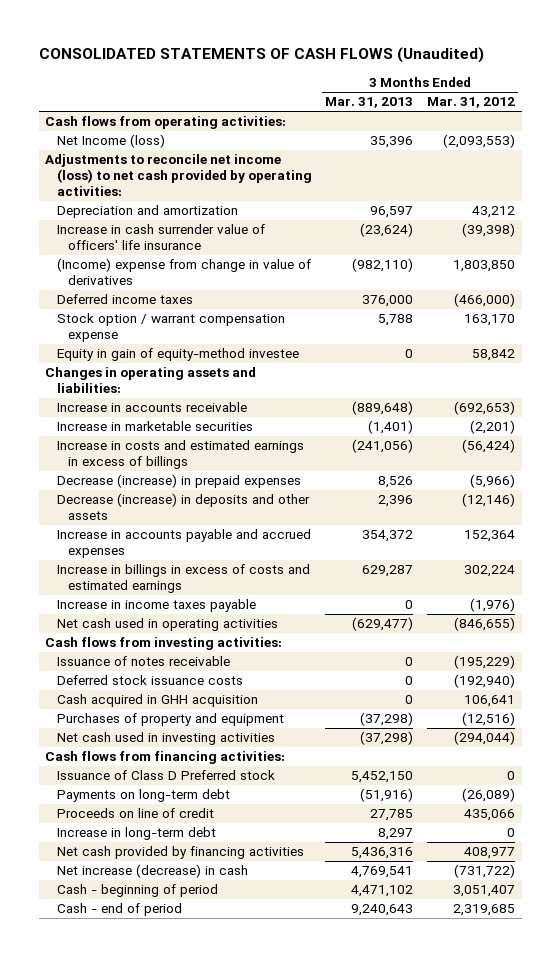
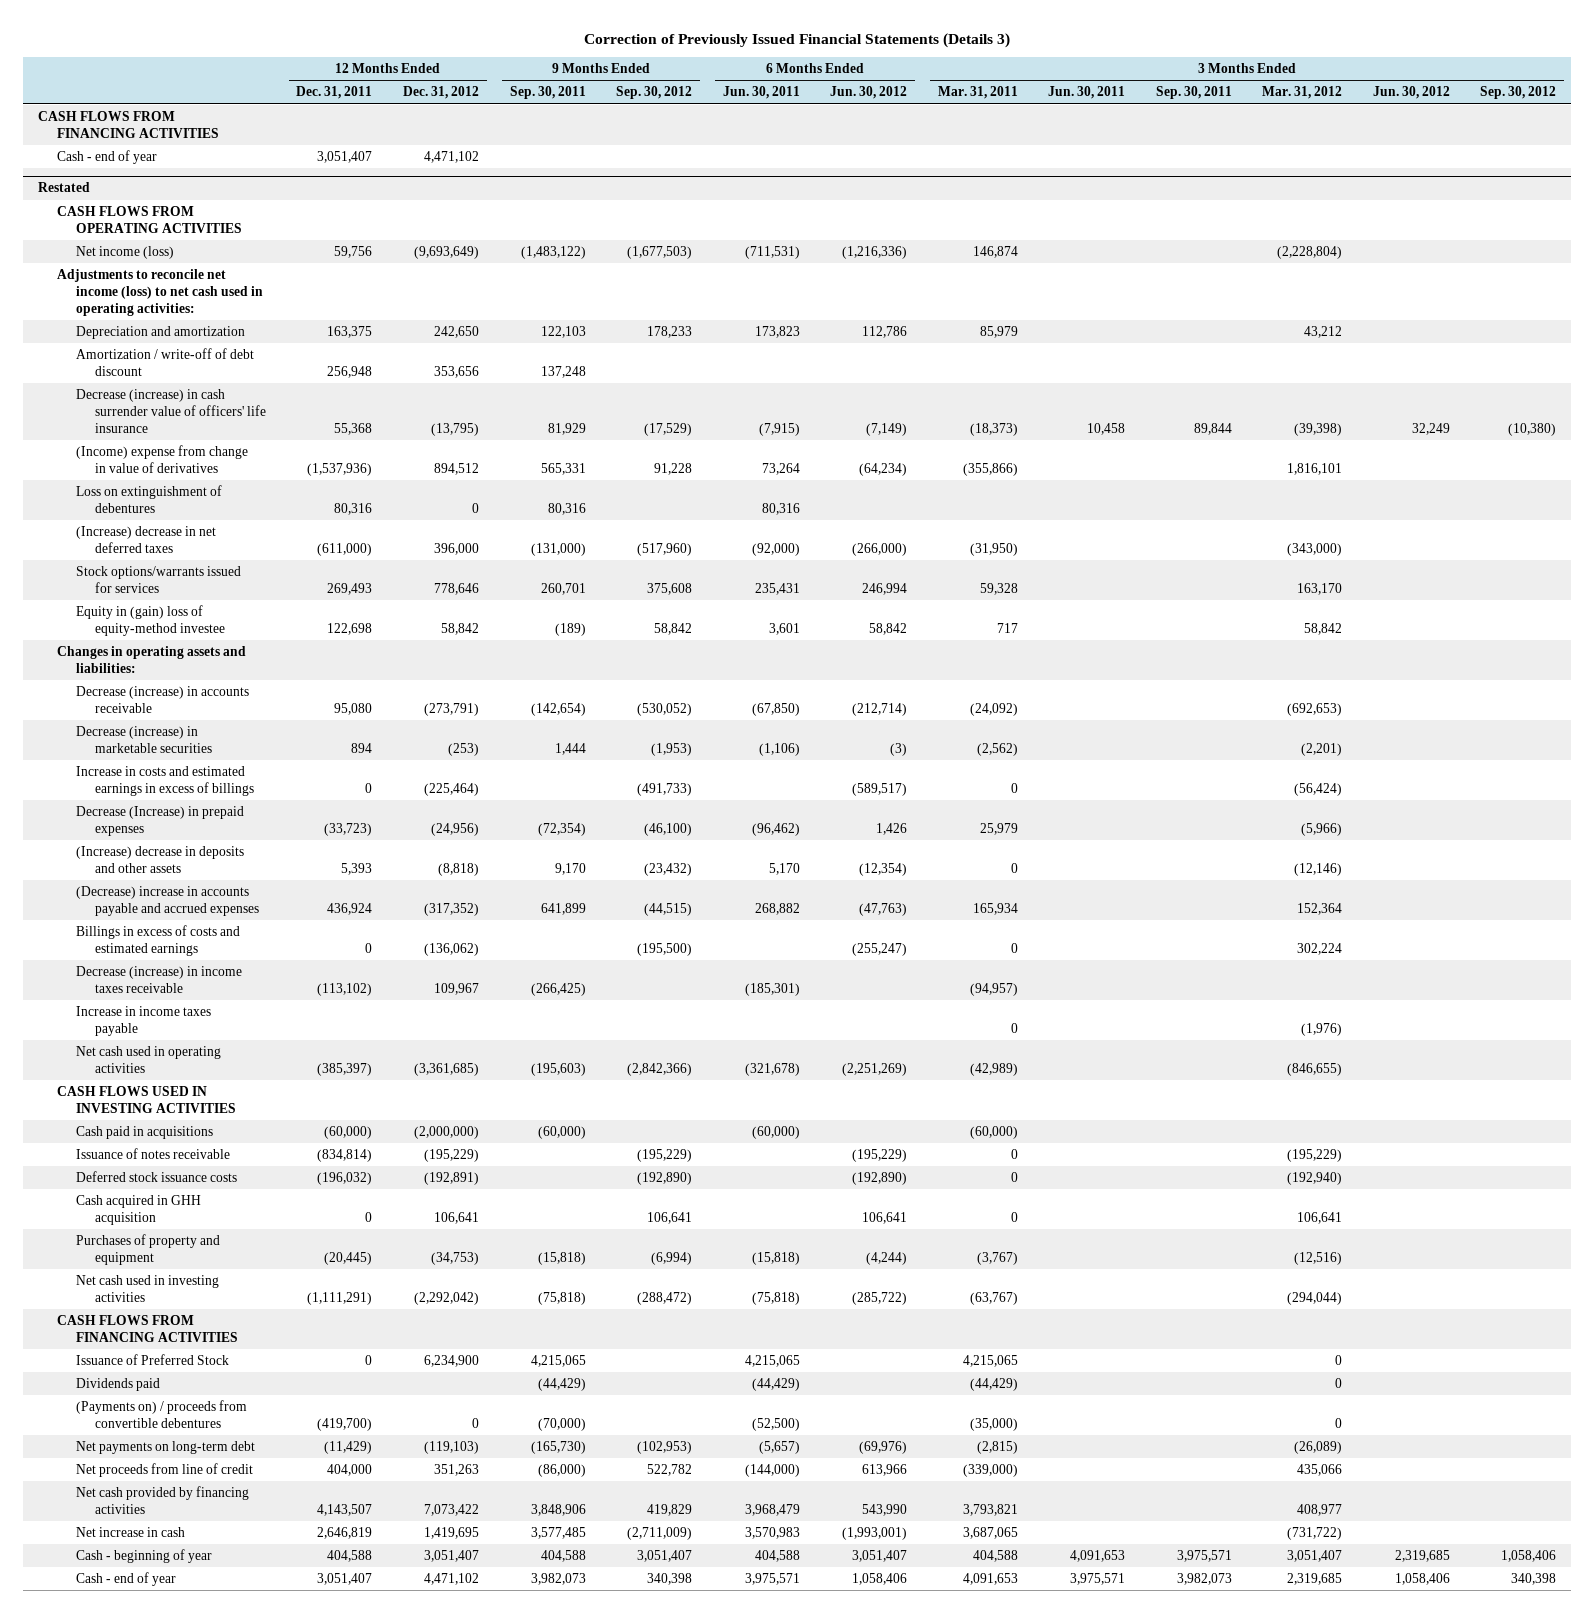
- CONSOLIDATED STATEMENTS OF CASH FLOWS (Unaudited)
+ Correction of Previously Issued Financial Statements (Details 3)
- | 3 Months Ended Mar. 31, 2013 | 3 Months Ended Mar. 31, 2012
+ | 12 Months Ended Dec. 31, 2011 | 12 Months Ended Dec. 31, 2012 | 9 Months Ended Sep. 30, 2011 | 9 Months Ended Sep. 30, 2012 | 6 Months Ended Jun. 30, 2011 | 6 Months Ended Jun. 30, 2012 | 3 Months Ended Mar. 31, 2011 | 3 Months Ended Jun. 30, 2011 | 3 Months Ended Sep. 30, 2011 | 3 Months Ended Mar. 31, 2012 | 3 Months Ended Jun. 30, 2012 | 3 Months Ended Sep. 30, 2012
- Cash flows from operating activities:
- Net Income (loss) | 35,396 | (2,093,553)
- Adjustments to reconcile net income (loss) to net cash provided by operating activities:
+ CASH FLOWS FROM FINANCING ACTIVITIES
+ Cash - end of year | 3,051,407 | 4,471,102 | | | | | | | | | |
+ Restated
+ CASH FLOWS FROM OPERATING ACTIVITIES
+ Net income (loss) | 59,756 | (9,693,649) | (1,483,122) | (1,677,503) | (711,531) | (1,216,336) | 146,874 | | | (2,228,804) | |
+ Adjustments to reconcile net income (loss) to net cash used in operating activities:
- Increase in cash surrender value of officers' life insurance | (23,624) | (39,398)
- (Income) expense from change in value of derivatives | (982,110) | 1,803,850
- Deferred income taxes | 376,000 | (466,000)
- Stock option / warrant compensation expense | 5,788 | 163,170
- Equity in gain of equity-method investee | 0 | 58,842
+ Amortization / write-off of debt discount | 256,948 | 353,656 | 137,248 | | | | | | | | |
+ Decrease (increase) in cash surrender value of officers' life insurance | 55,368 | (13,795) | 81,929 | (17,529) | (7,915) | (7,149) | (18,373) | 10,458 | 89,844 | (39,398) | 32,249 | (10,380)
+ (Income) expense from change in value of derivatives | (1,537,936) | 894,512 | 565,331 | 91,228 | 73,264 | (64,234) | (355,866) | | | 1,816,101 | |
+ Loss on extinguishment of debentures | 80,316 | 0 | 80,316 | | 80,316 | | | | | | |
+ (Increase) decrease in net deferred taxes | (611,000) | 396,000 | (131,000) | (517,960) | (92,000) | (266,000) | (31,950) | | | (343,000) | |
+ Stock options/warrants issued for services | 269,493 | 778,646 | 260,701 | 375,608 | 235,431 | 246,994 | 59,328 | | | 163,170 | |
+ Equity in (gain) loss of equity-method investee | 122,698 | 58,842 | (189) | 58,842 | 3,601 | 58,842 | 717 | | | 58,842 | |
- Increase in accounts receivable | (889,648) | (692,653)
- Increase in marketable securities | (1,401) | (2,201)
+ Decrease (increase) in accounts receivable | 95,080 | (273,791) | (142,654) | (530,052) | (67,850) | (212,714) | (24,092) | | | (692,653) | |
+ Decrease (increase) in marketable securities | 894 | (253) | 1,444 | (1,953) | (1,106) | (3) | (2,562) | | | (2,201) | |
- Decrease (increase) in prepaid expenses | 8,526 | (5,966)
- Decrease (increase) in deposits and other assets | 2,396 | (12,146)
- Increase in accounts payable and accrued expenses | 354,372 | 152,364
- Increase in billings in excess of costs and estimated earnings | 629,287 | 302,224
+ Decrease (Increase) in prepaid expenses | (33,723) | (24,956) | (72,354) | (46,100) | (96,462) | 1,426 | 25,979 | | | (5,966) | |
+ (Increase) decrease in deposits and other assets | 5,393 | (8,818) | 9,170 | (23,432) | 5,170 | (12,354) | 0 | | | (12,146) | |
+ (Decrease) increase in accounts payable and accrued expenses | 436,924 | (317,352) | 641,899 | (44,515) | 268,882 | (47,763) | 165,934 | | | 152,364 | |
+ Billings in excess of costs and estimated earnings | 0 | (136,062) | | (195,500) | | (255,247) | 0 | | | 302,224 | |
+ Decrease (increase) in income taxes receivable | (113,102) | 109,967 | (266,425) | | (185,301) | | (94,957) | | | | |
- Cash flows from investing activities:
+ CASH FLOWS USED IN INVESTING ACTIVITIES
+ Cash paid in acquisitions | (60,000) | (2,000,000) | (60,000) | | (60,000) | | (60,000) | | | | |
- Cash flows from financing activities:
- Issuance of Class D Preferred stock | 5,452,150 | 0
- Payments on long-term debt | (51,916) | (26,089)
- Proceeds on line of credit | 27,785 | 435,066
- Increase in long-term debt | 8,297 | 0
+ CASH FLOWS FROM FINANCING ACTIVITIES
+ Issuance of Preferred Stock | 0 | 6,234,900 | 4,215,065 | | 4,215,065 | | 4,215,065 | | | 0 | |
+ Dividends paid | | | (44,429) | | (44,429) | | (44,429) | | | 0 | |
+ (Payments on) / proceeds from convertible debentures | (419,700) | 0 | (70,000) | | (52,500) | | (35,000) | | | 0 | |
+ Net payments on long-term debt | (11,429) | (119,103) | (165,730) | (102,953) | (5,657) | (69,976) | (2,815) | | | (26,089) | |
+ Net proceeds from line of credit | 404,000 | 351,263 | (86,000) | 522,782 | (144,000) | 613,966 | (339,000) | | | 435,066 | |
- Net increase (decrease) in cash | 4,769,541 | (731,722)
- Cash - beginning of period | 4,471,102 | 3,051,407
- Cash - end of period | 9,240,643 | 2,319,685
+ Net increase in cash | 2,646,819 | 1,419,695 | 3,577,485 | (2,711,009) | 3,570,983 | (1,993,001) | 3,687,065 | | | (731,722) | |
+ Cash - beginning of year | 404,588 | 3,051,407 | 404,588 | 3,051,407 | 404,588 | 3,051,407 | 404,588 | 4,091,653 | 3,975,571 | 3,051,407 | 2,319,685 | 1,058,406
+ Cash - end of year | 3,051,407 | 4,471,102 | 3,982,073 | 340,398 | 3,975,571 | 1,058,406 | 4,091,653 | 3,975,571 | 3,982,073 | 2,319,685 | 1,058,406 | 340,398

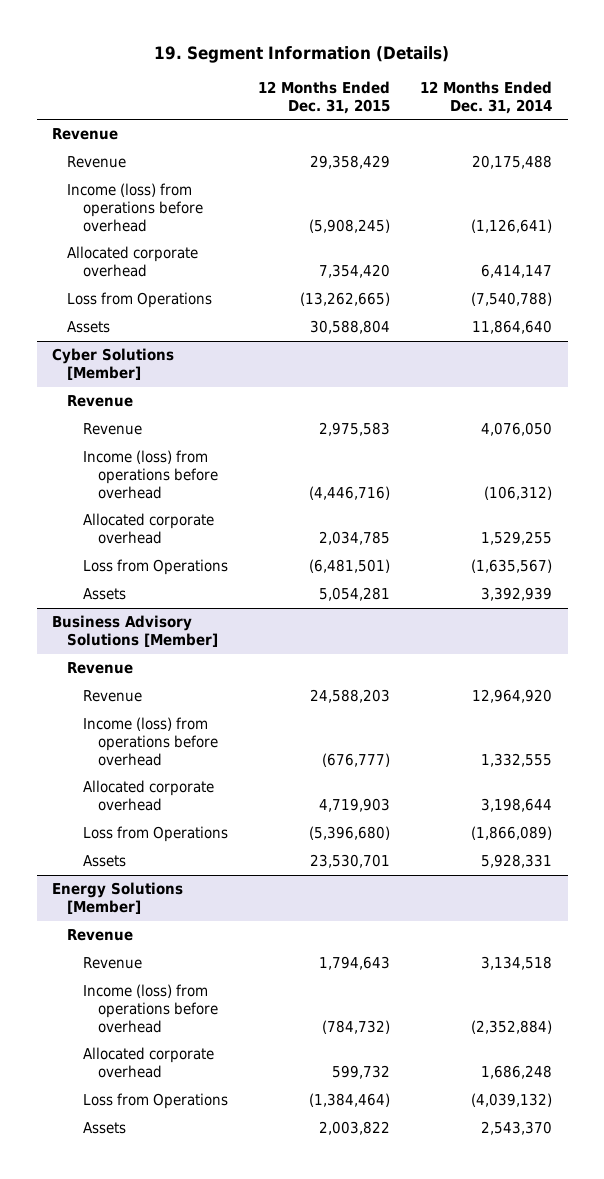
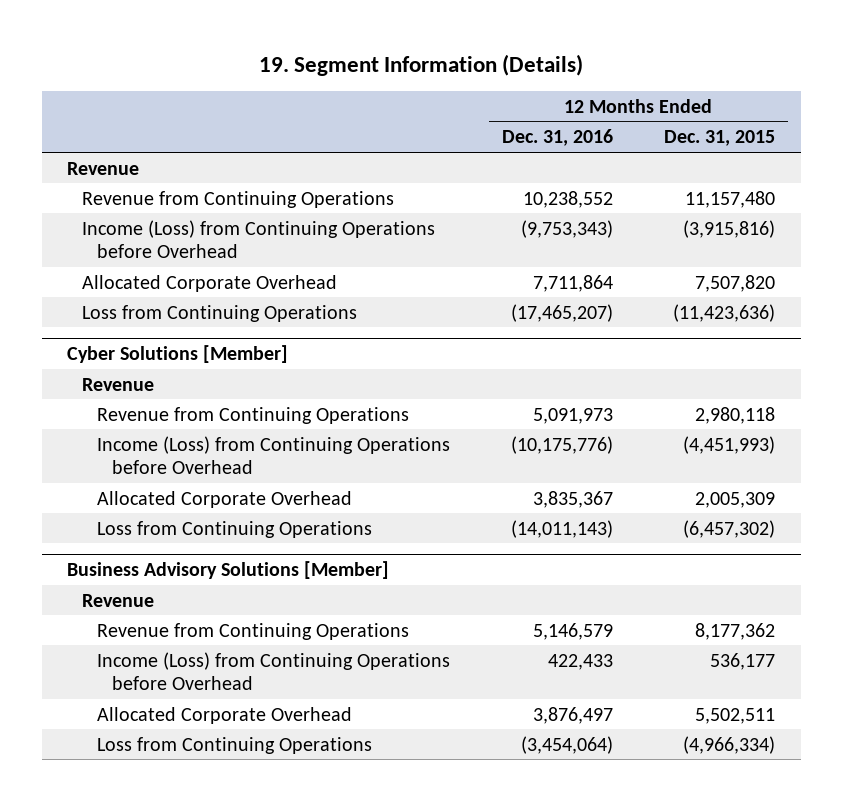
- | 12 Months Ended Dec. 31, 2015 | 12 Months Ended Dec. 31, 2014
+ | 12 Months Ended Dec. 31, 2016 | 12 Months Ended Dec. 31, 2015
- Revenue | 29,358,429 | 20,175,488
- Income (loss) from operations before overhead | (5,908,245) | (1,126,641)
- Allocated corporate overhead | 7,354,420 | 6,414,147
- Loss from Operations | (13,262,665) | (7,540,788)
- Assets | 30,588,804 | 11,864,640
+ Revenue from Continuing Operations | 10,238,552 | 11,157,480
+ Income (Loss) from Continuing Operations before Overhead | (9,753,343) | (3,915,816)
+ Allocated Corporate Overhead | 7,711,864 | 7,507,820
+ Loss from Continuing Operations | (17,465,207) | (11,423,636)
@ Cyber Solutions [Member]
- Revenue | 2,975,583 | 4,076,050
- Income (loss) from operations before overhead | (4,446,716) | (106,312)
- Allocated corporate overhead | 2,034,785 | 1,529,255
- Loss from Operations | (6,481,501) | (1,635,567)
- Assets | 5,054,281 | 3,392,939
+ Revenue from Continuing Operations | 5,091,973 | 2,980,118
+ Income (Loss) from Continuing Operations before Overhead | (10,175,776) | (4,451,993)
+ Allocated Corporate Overhead | 3,835,367 | 2,005,309
+ Loss from Continuing Operations | (14,011,143) | (6,457,302)
@ Business Advisory Solutions [Member]
- Revenue | 24,588,203 | 12,964,920
- Income (loss) from operations before overhead | (676,777) | 1,332,555
- Allocated corporate overhead | 4,719,903 | 3,198,644
- Loss from Operations | (5,396,680) | (1,866,089)
- Assets | 23,530,701 | 5,928,331
- Energy Solutions [Member]
- Revenue
- Revenue | 1,794,643 | 3,134,518
- Income (loss) from operations before overhead | (784,732) | (2,352,884)
- Allocated corporate overhead | 599,732 | 1,686,248
- Loss from Operations | (1,384,464) | (4,039,132)
- Assets | 2,003,822 | 2,543,370
@ Business Advisory Solutions [Member]
+ Revenue from Continuing Operations | 5,146,579 | 8,177,362
+ Income (Loss) from Continuing Operations before Overhead | 422,433 | 536,177
+ Allocated Corporate Overhead | 3,876,497 | 5,502,511
+ Loss from Continuing Operations | (3,454,064) | (4,966,334)

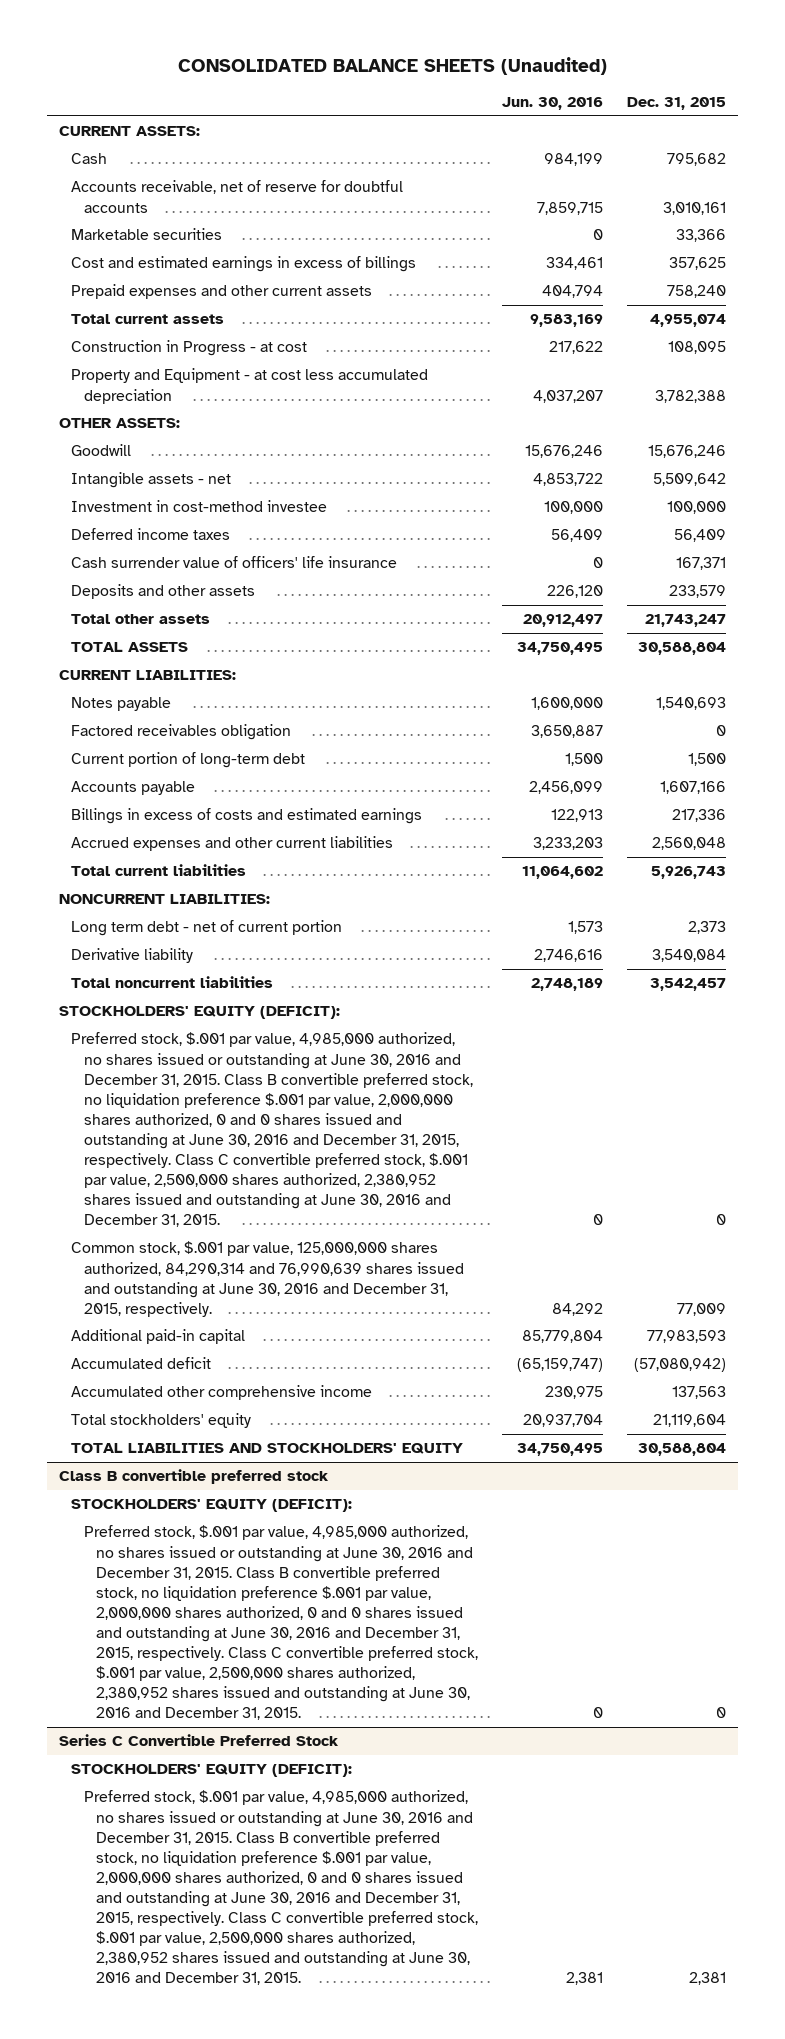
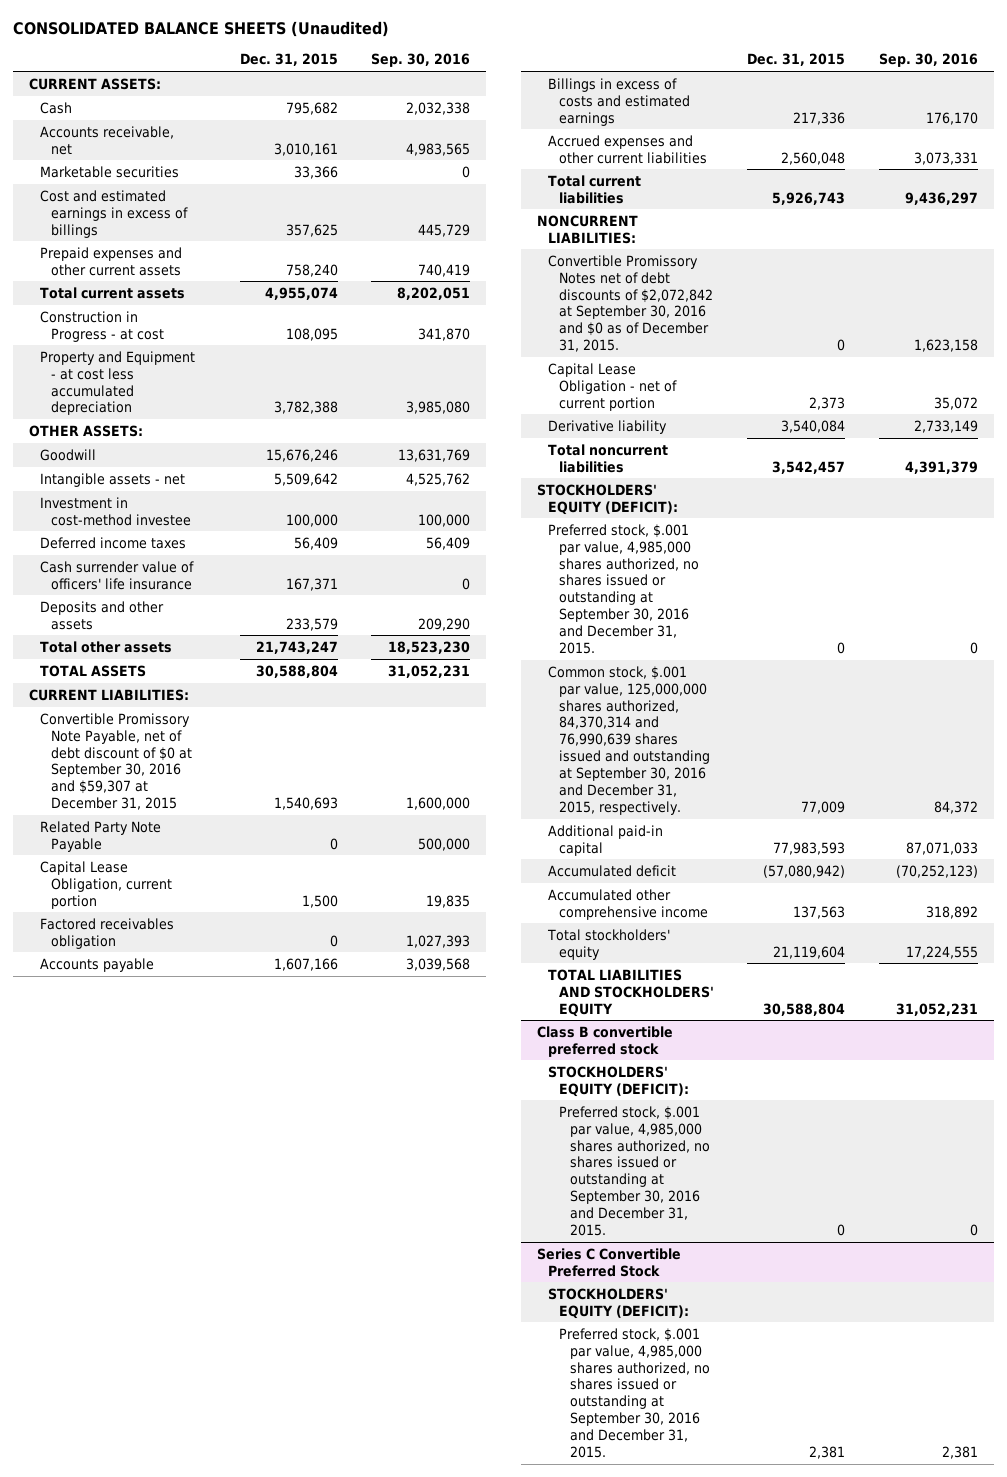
- | Jun. 30, 2016 | Dec. 31, 2015
+ | Dec. 31, 2015 | Sep. 30, 2016
- Accounts receivable, net of reserve for doubtful accounts | 7,859,715 | 3,010,161
+ Accounts receivable, net | 3,010,161 | 4,983,565
- Notes payable | 1,600,000 | 1,540,693
+ Convertible Promissory Note Payable, net of debt discount of $0 at September 30, 2016 and $59,307 at December 31, 2015 | 1,540,693 | 1,600,000
+ Related Party Note Payable | 0 | 500,000
+ Capital Lease Obligation, current portion | 1,500 | 19,835
- Current portion of long-term debt | 1,500 | 1,500
- Long term debt - net of current portion | 1,573 | 2,373
+ Convertible Promissory Notes net of debt discounts of $2,072,842 at September 30, 2016 and $0 as of December 31, 2015. | 0 | 1,623,158
+ Capital Lease Obligation - net of current portion | 2,373 | 35,072
- Preferred stock, $.001 par value, 4,985,000 authorized, no shares issued or outstanding at June 30, 2016 and December 31, 2015. Class B convertible preferred stock, no liquidation preference $.001 par value, 2,000,000 shares authorized, 0 and 0 shares issued and outstanding at June 30, 2016 and December 31, 2015, respectively. Class C convertible preferred stock, $.001 par value, 2,500,000 shares authorized, 2,380,952 shares issued and outstanding at June 30, 2016 and December 31, 2015. | 0 | 0
- Common stock, $.001 par value, 125,000,000 shares authorized, 84,290,314 and 76,990,639 shares issued and outstanding at June 30, 2016 and December 31, 2015, respectively. | 84,292 | 77,009
+ Preferred stock, $.001 par value, 4,985,000 shares authorized, no shares issued or outstanding at September 30, 2016 and December 31, 2015. | 0 | 0
+ Common stock, $.001 par value, 125,000,000 shares authorized, 84,370,314 and 76,990,639 shares issued and outstanding at September 30, 2016 and December 31, 2015, respectively. | 77,009 | 84,372
@ Class B convertible preferred stock
- Preferred stock, $.001 par value, 4,985,000 authorized, no shares issued or outstanding at June 30, 2016 and December 31, 2015. Class B convertible preferred stock, no liquidation preference $.001 par value, 2,000,000 shares authorized, 0 and 0 shares issued and outstanding at June 30, 2016 and December 31, 2015, respectively. Class C convertible preferred stock, $.001 par value, 2,500,000 shares authorized, 2,380,952 shares issued and outstanding at June 30, 2016 and December 31, 2015. | 0 | 0
+ Preferred stock, $.001 par value, 4,985,000 shares authorized, no shares issued or outstanding at September 30, 2016 and December 31, 2015. | 0 | 0
@ Series C Convertible Preferred Stock
- Preferred stock, $.001 par value, 4,985,000 authorized, no shares issued or outstanding at June 30, 2016 and December 31, 2015. Class B convertible preferred stock, no liquidation preference $.001 par value, 2,000,000 shares authorized, 0 and 0 shares issued and outstanding at June 30, 2016 and December 31, 2015, respectively. Class C convertible preferred stock, $.001 par value, 2,500,000 shares authorized, 2,380,952 shares issued and outstanding at June 30, 2016 and December 31, 2015. | 2,381 | 2,381
+ Preferred stock, $.001 par value, 4,985,000 shares authorized, no shares issued or outstanding at September 30, 2016 and December 31, 2015. | 2,381 | 2,381

